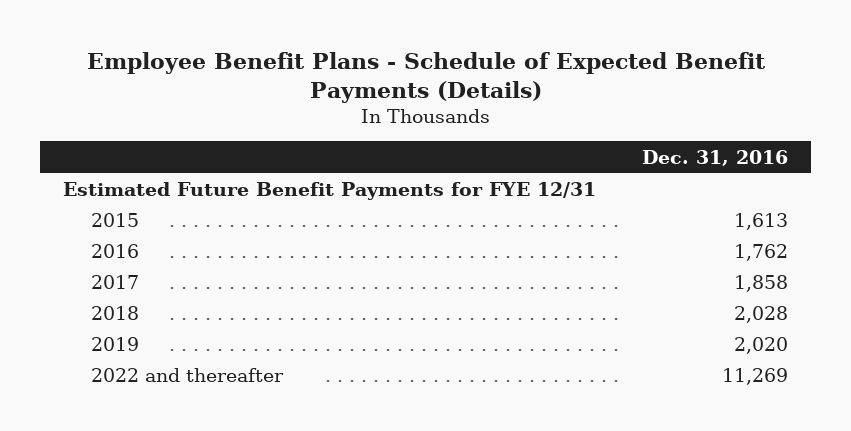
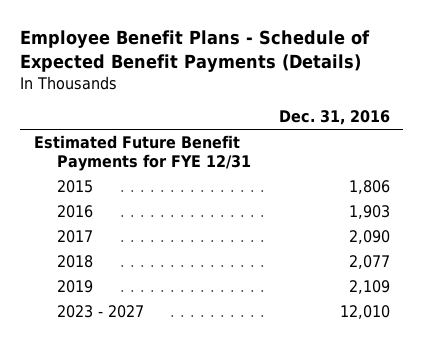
- 2015 | 1,613
- 2016 | 1,762
- 2017 | 1,858
- 2018 | 2,028
- 2019 | 2,020
- 2022 and thereafter | 11,269
+ 2015 | 1,806
+ 2016 | 1,903
+ 2017 | 2,090
+ 2018 | 2,077
+ 2019 | 2,109
+ 2023 - 2027 | 12,010

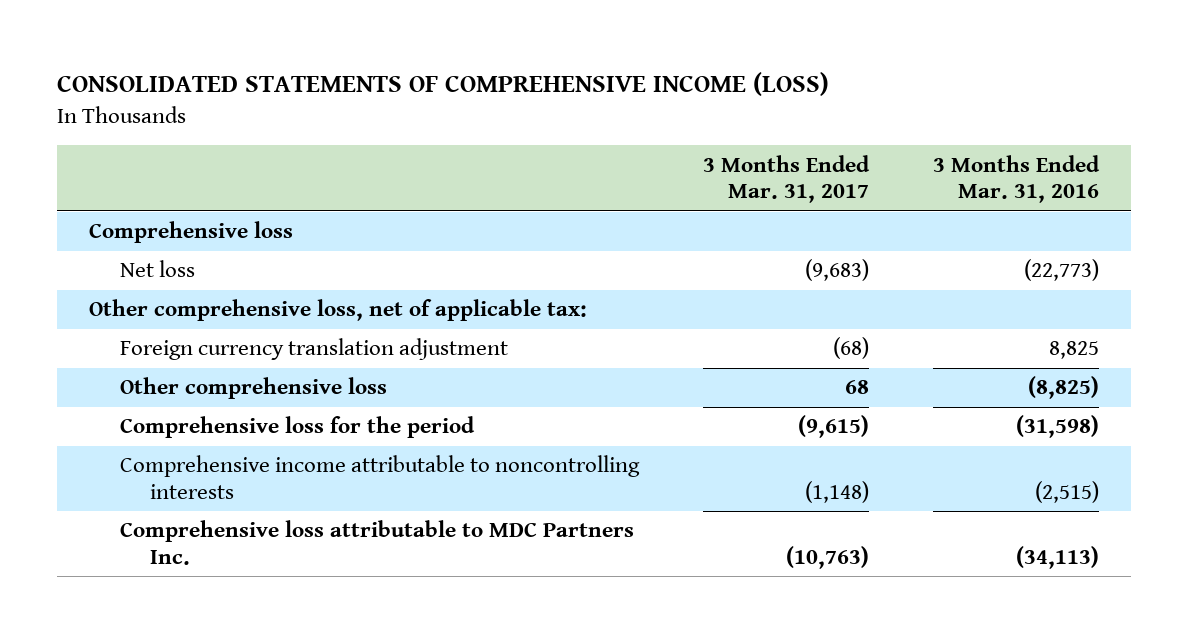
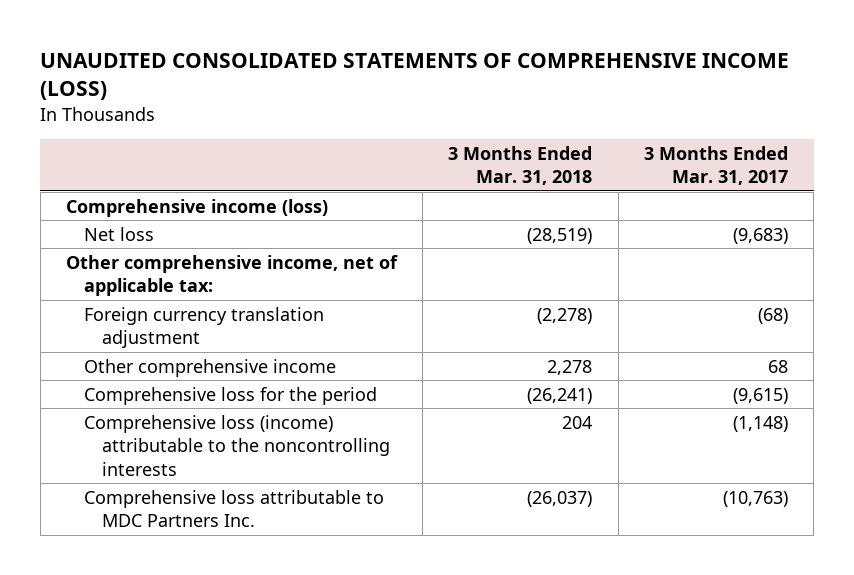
- CONSOLIDATED STATEMENTS OF COMPREHENSIVE INCOME (LOSS)
+ UNAUDITED CONSOLIDATED STATEMENTS OF COMPREHENSIVE INCOME (LOSS)
- | 3 Months Ended Mar. 31, 2017 | 3 Months Ended Mar. 31, 2016
+ | 3 Months Ended Mar. 31, 2018 | 3 Months Ended Mar. 31, 2017
- Comprehensive loss
+ Comprehensive income (loss)
- Other comprehensive loss, net of applicable tax:
+ Other comprehensive income, net of applicable tax:
- Other comprehensive loss | 68 | (8,825)
+ Other comprehensive income | 2,278 | 68
- Comprehensive income attributable to noncontrolling interests | (1,148) | (2,515)
+ Comprehensive loss (income) attributable to the noncontrolling interests | 204 | (1,148)

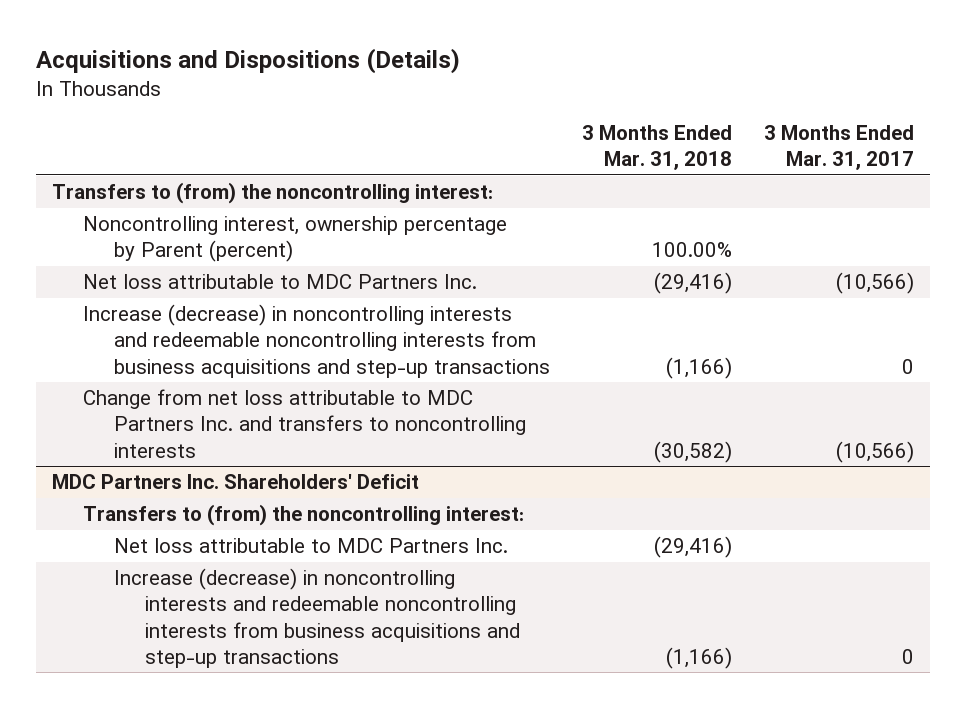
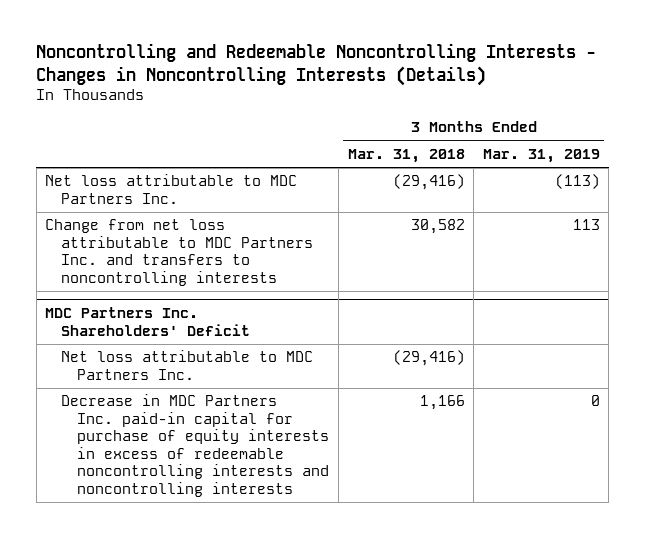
- Acquisitions and Dispositions (Details)
+ Noncontrolling and Redeemable Noncontrolling Interests - Changes in Noncontrolling Interests (Details)
- | 3 Months Ended Mar. 31, 2018 | 3 Months Ended Mar. 31, 2017
+ | 3 Months Ended Mar. 31, 2018 | 3 Months Ended Mar. 31, 2019
- Transfers to (from) the noncontrolling interest:
- Noncontrolling interest, ownership percentage by Parent (percent) | 100.00% |
- Increase (decrease) in noncontrolling interests and redeemable noncontrolling interests from business acquisitions and step-up transactions | (1,166) | 0
- Change from net loss attributable to MDC Partners Inc. and transfers to noncontrolling interests | (30,582) | (10,566)
+ Change from net loss attributable to MDC Partners Inc. and transfers to noncontrolling interests | 30,582 | 113
@ MDC Partners Inc. Shareholders' Deficit
- Transfers to (from) the noncontrolling interest:
- Increase (decrease) in noncontrolling interests and redeemable noncontrolling interests from business acquisitions and step-up transactions | (1,166) | 0
+ Decrease in MDC Partners Inc. paid-in capital for purchase of equity interests in excess of redeemable noncontrolling interests and noncontrolling interests | 1,166 | 0

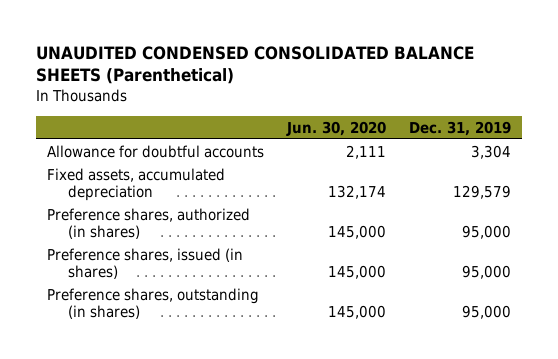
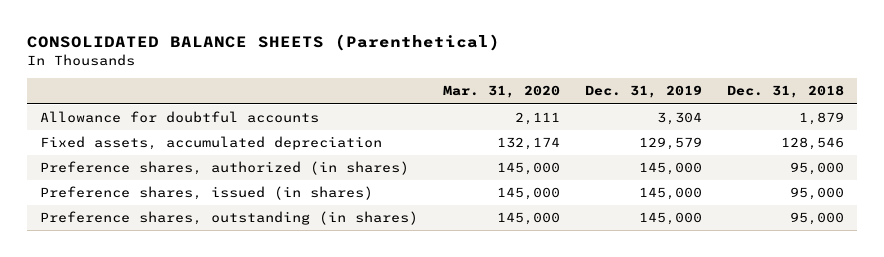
- UNAUDITED CONDENSED CONSOLIDATED BALANCE SHEETS (Parenthetical)
+ CONSOLIDATED BALANCE SHEETS (Parenthetical)
- | Jun. 30, 2020 | Dec. 31, 2019
+ | Mar. 31, 2020 | Dec. 31, 2019 | Dec. 31, 2018
- Preference shares, authorized (in shares) | 145,000 | 95,000
- Preference shares, issued (in shares) | 145,000 | 95,000
- Preference shares, outstanding (in shares) | 145,000 | 95,000
+ Preference shares, authorized (in shares) | 145,000 | 145,000 | 95,000
+ Preference shares, issued (in shares) | 145,000 | 145,000 | 95,000
+ Preference shares, outstanding (in shares) | 145,000 | 145,000 | 95,000

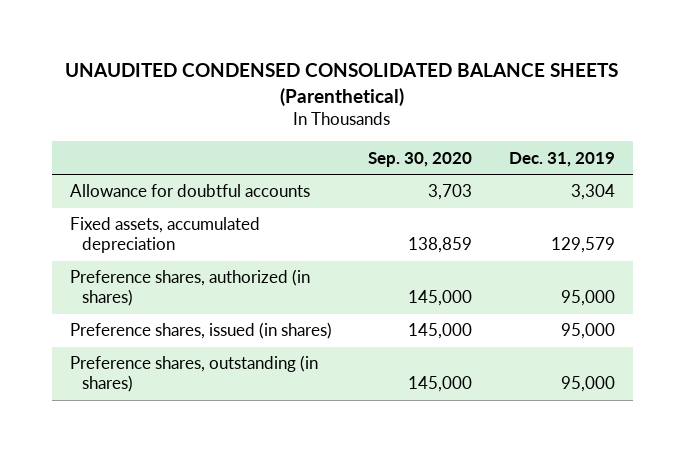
- CONSOLIDATED BALANCE SHEETS (Parenthetical)
+ UNAUDITED CONDENSED CONSOLIDATED BALANCE SHEETS (Parenthetical)
- | Mar. 31, 2020 | Dec. 31, 2019 | Dec. 31, 2018
+ | Sep. 30, 2020 | Dec. 31, 2019
- Preference shares, authorized (in shares) | 145,000 | 145,000 | 95,000
- Preference shares, issued (in shares) | 145,000 | 145,000 | 95,000
- Preference shares, outstanding (in shares) | 145,000 | 145,000 | 95,000
+ Preference shares, authorized (in shares) | 145,000 | 95,000
+ Preference shares, issued (in shares) | 145,000 | 95,000
+ Preference shares, outstanding (in shares) | 145,000 | 95,000

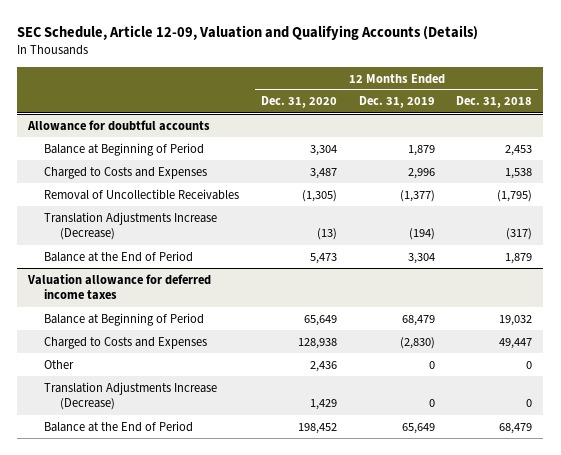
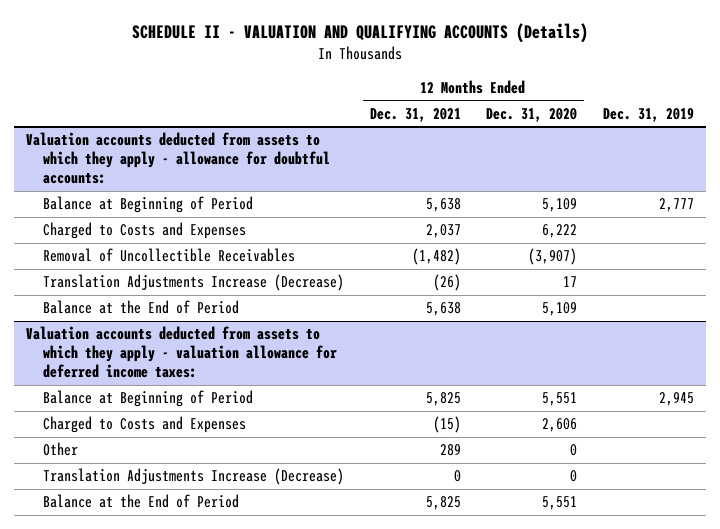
- SEC Schedule, Article 12-09, Valuation and Qualifying Accounts (Details)
+ SCHEDULE II - VALUATION AND QUALIFYING ACCOUNTS (Details)
- | 12 Months Ended Dec. 31, 2020 | 12 Months Ended Dec. 31, 2019 | 12 Months Ended Dec. 31, 2018
+ | 12 Months Ended Dec. 31, 2021 | 12 Months Ended Dec. 31, 2020 | Dec. 31, 2019
- Allowance for doubtful accounts
- Balance at Beginning of Period | 3,304 | 1,879 | 2,453
- Charged to Costs and Expenses | 3,487 | 2,996 | 1,538
- Removal of Uncollectible Receivables | (1,305) | (1,377) | (1,795)
- Translation Adjustments Increase (Decrease) | (13) | (194) | (317)
- Balance at the End of Period | 5,473 | 3,304 | 1,879
- Valuation allowance for deferred income taxes
- Balance at Beginning of Period | 65,649 | 68,479 | 19,032
- Charged to Costs and Expenses | 128,938 | (2,830) | 49,447
- Other | 2,436 | 0 | 0
- Translation Adjustments Increase (Decrease) | 1,429 | 0 | 0
- Balance at the End of Period | 198,452 | 65,649 | 68,479
+ Valuation accounts deducted from assets to which they apply - allowance for doubtful accounts:
+ Balance at Beginning of Period | 5,638 | 5,109 | 2,777
+ Charged to Costs and Expenses | 2,037 | 6,222 |
+ Removal of Uncollectible Receivables | (1,482) | (3,907) |
+ Translation Adjustments Increase (Decrease) | (26) | 17 |
+ Balance at the End of Period | 5,638 | 5,109 |
+ Valuation accounts deducted from assets to which they apply - valuation allowance for deferred income taxes:
+ Balance at Beginning of Period | 5,825 | 5,551 | 2,945
+ Charged to Costs and Expenses | (15) | 2,606 |
+ Other | 289 | 0 |
+ Translation Adjustments Increase (Decrease) | 0 | 0 |
+ Balance at the End of Period | 5,825 | 5,551 |

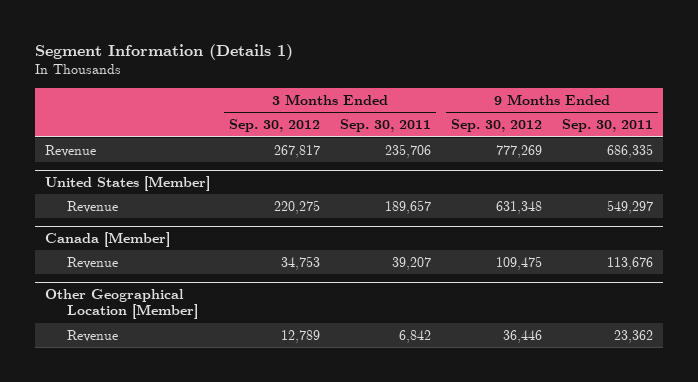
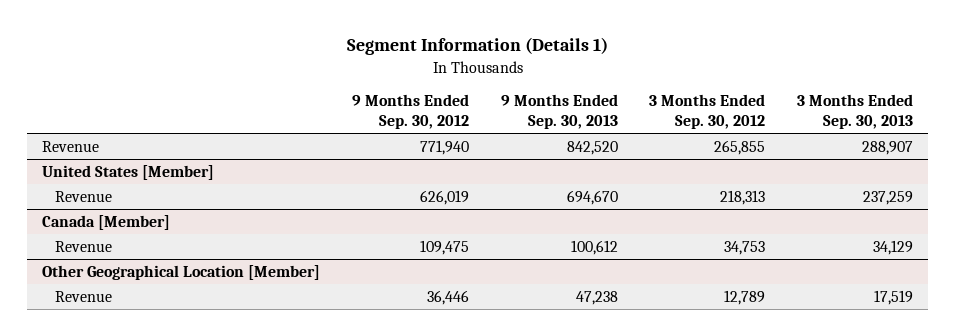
- | 3 Months Ended Sep. 30, 2012 | 3 Months Ended Sep. 30, 2011 | 9 Months Ended Sep. 30, 2012 | 9 Months Ended Sep. 30, 2011
+ | 9 Months Ended Sep. 30, 2012 | 9 Months Ended Sep. 30, 2013 | 3 Months Ended Sep. 30, 2012 | 3 Months Ended Sep. 30, 2013
- Revenue | 267,817 | 235,706 | 777,269 | 686,335
+ Revenue | 771,940 | 842,520 | 265,855 | 288,907
@ United States [Member]
- Revenue | 220,275 | 189,657 | 631,348 | 549,297
+ Revenue | 626,019 | 694,670 | 218,313 | 237,259

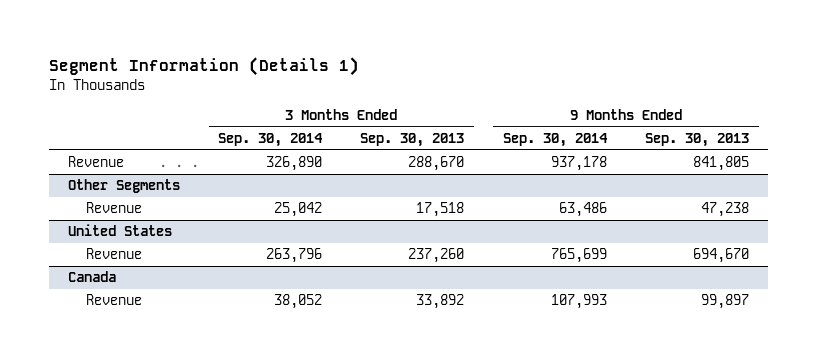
- | 9 Months Ended Sep. 30, 2012 | 9 Months Ended Sep. 30, 2013 | 3 Months Ended Sep. 30, 2012 | 3 Months Ended Sep. 30, 2013
+ | 3 Months Ended Sep. 30, 2014 | 3 Months Ended Sep. 30, 2013 | 9 Months Ended Sep. 30, 2014 | 9 Months Ended Sep. 30, 2013
- Revenue | 771,940 | 842,520 | 265,855 | 288,907
- United States [Member]
- Revenue | 626,019 | 694,670 | 218,313 | 237,259
- Canada [Member]
- Revenue | 109,475 | 100,612 | 34,753 | 34,129
- Other Geographical Location [Member]
- Revenue | 36,446 | 47,238 | 12,789 | 17,519
+ Revenue | 326,890 | 288,670 | 937,178 | 841,805
+ Other Segments
+ Revenue | 25,042 | 17,518 | 63,486 | 47,238
+ United States
+ Revenue | 263,796 | 237,260 | 765,699 | 694,670
+ Canada
+ Revenue | 38,052 | 33,892 | 107,993 | 99,897

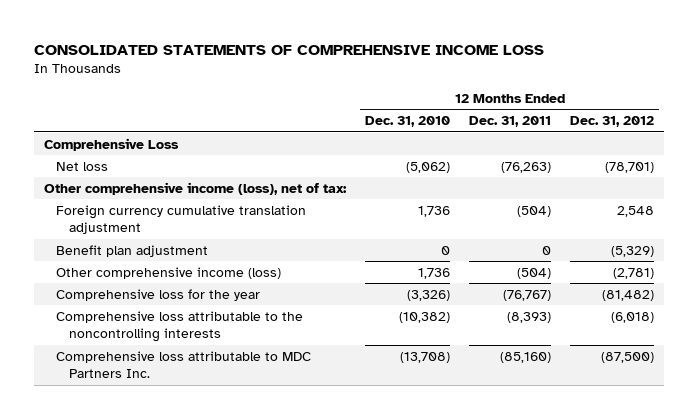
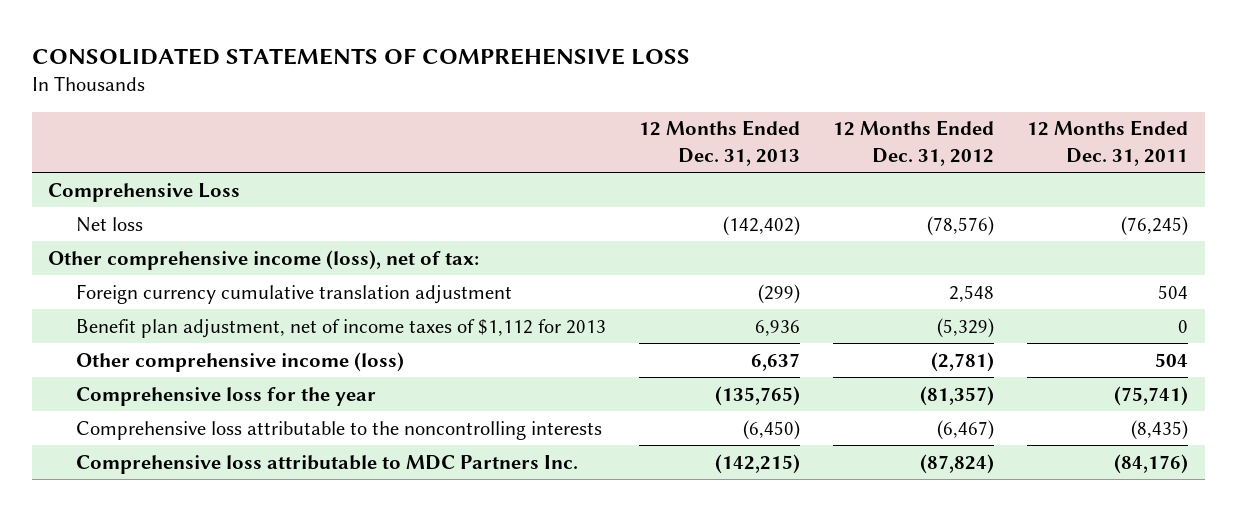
- CONSOLIDATED STATEMENTS OF COMPREHENSIVE INCOME LOSS
+ CONSOLIDATED STATEMENTS OF COMPREHENSIVE LOSS
- | 12 Months Ended Dec. 31, 2010 | 12 Months Ended Dec. 31, 2011 | 12 Months Ended Dec. 31, 2012
+ | 12 Months Ended Dec. 31, 2013 | 12 Months Ended Dec. 31, 2012 | 12 Months Ended Dec. 31, 2011
- Net loss | (5,062) | (76,263) | (78,701)
+ Net loss | (142,402) | (78,576) | (76,245)
- Foreign currency cumulative translation adjustment | 1,736 | (504) | 2,548
- Benefit plan adjustment | 0 | 0 | (5,329)
- Other comprehensive income (loss) | 1,736 | (504) | (2,781)
- Comprehensive loss for the year | (3,326) | (76,767) | (81,482)
- Comprehensive loss attributable to the noncontrolling interests | (10,382) | (8,393) | (6,018)
- Comprehensive loss attributable to MDC Partners Inc. | (13,708) | (85,160) | (87,500)
+ Foreign currency cumulative translation adjustment | (299) | 2,548 | 504
+ Benefit plan adjustment, net of income taxes of $1,112 for 2013 | 6,936 | (5,329) | 0
+ Other comprehensive income (loss) | 6,637 | (2,781) | 504
+ Comprehensive loss for the year | (135,765) | (81,357) | (75,741)
+ Comprehensive loss attributable to the noncontrolling interests | (6,450) | (6,467) | (8,435)
+ Comprehensive loss attributable to MDC Partners Inc. | (142,215) | (87,824) | (84,176)

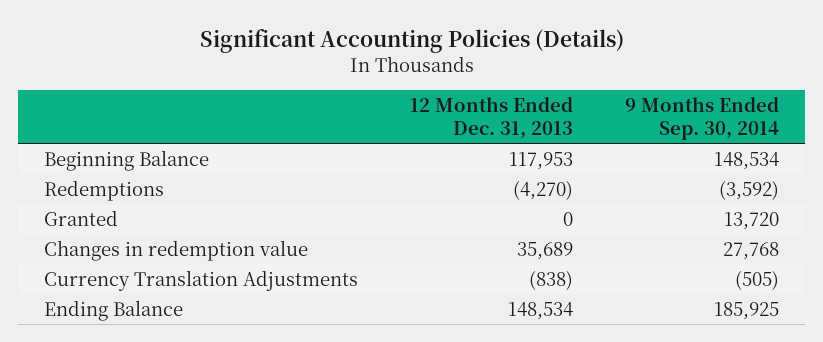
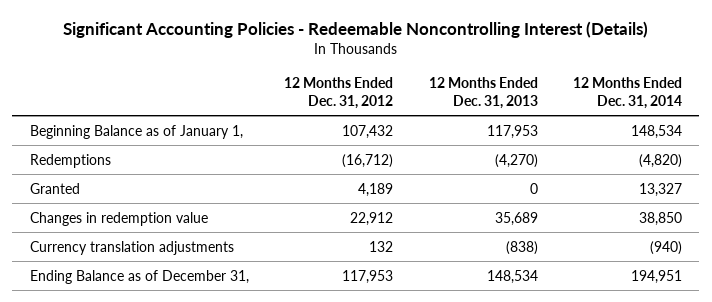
- Significant Accounting Policies (Details)
+ Significant Accounting Policies - Redeemable Noncontrolling Interest (Details)
- | 12 Months Ended Dec. 31, 2013 | 9 Months Ended Sep. 30, 2014
+ | 12 Months Ended Dec. 31, 2012 | 12 Months Ended Dec. 31, 2013 | 12 Months Ended Dec. 31, 2014
- Beginning Balance | 117,953 | 148,534
+ Beginning Balance as of January 1, | 107,432 | 117,953 | 148,534
- Currency Translation Adjustments | (838) | (505)
- Ending Balance | 148,534 | 185,925
+ Currency translation adjustments | 132 | (838) | (940)
+ Ending Balance as of December 31, | 117,953 | 148,534 | 194,951

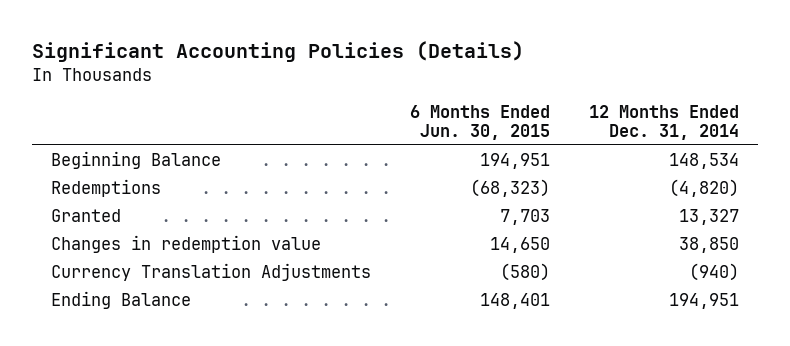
- Significant Accounting Policies - Redeemable Noncontrolling Interest (Details)
+ Significant Accounting Policies (Details)
- | 12 Months Ended Dec. 31, 2012 | 12 Months Ended Dec. 31, 2013 | 12 Months Ended Dec. 31, 2014
+ | 6 Months Ended Jun. 30, 2015 | 12 Months Ended Dec. 31, 2014
- Beginning Balance as of January 1, | 107,432 | 117,953 | 148,534
+ Beginning Balance | 194,951 | 148,534
- Currency translation adjustments | 132 | (838) | (940)
- Ending Balance as of December 31, | 117,953 | 148,534 | 194,951
+ Currency Translation Adjustments | (580) | (940)
+ Ending Balance | 148,401 | 194,951

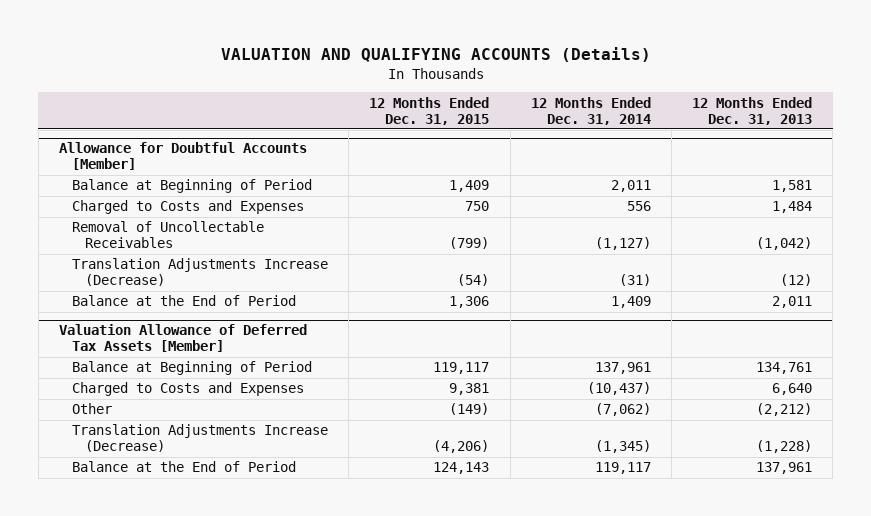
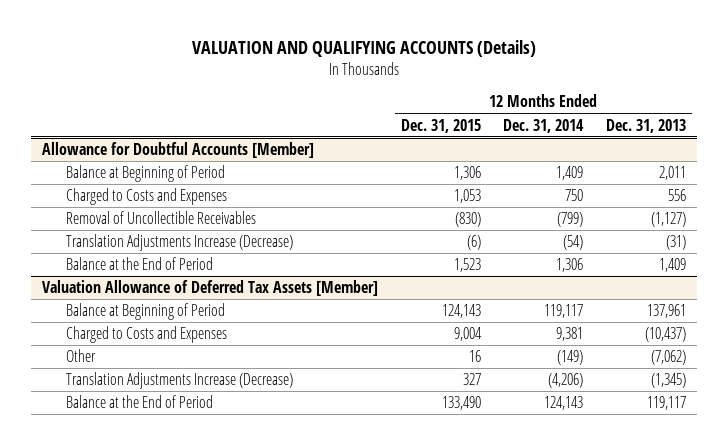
@ Allowance for Doubtful Accounts [Member]
- Balance at Beginning of Period | 1,409 | 2,011 | 1,581
- Charged to Costs and Expenses | 750 | 556 | 1,484
- Removal of Uncollectable Receivables | (799) | (1,127) | (1,042)
- Translation Adjustments Increase (Decrease) | (54) | (31) | (12)
- Balance at the End of Period | 1,306 | 1,409 | 2,011
+ Balance at Beginning of Period | 1,306 | 1,409 | 2,011
+ Charged to Costs and Expenses | 1,053 | 750 | 556
+ Removal of Uncollectible Receivables | (830) | (799) | (1,127)
+ Translation Adjustments Increase (Decrease) | (6) | (54) | (31)
+ Balance at the End of Period | 1,523 | 1,306 | 1,409
@ Valuation Allowance of Deferred Tax Assets [Member]
- Balance at Beginning of Period | 119,117 | 137,961 | 134,761
- Charged to Costs and Expenses | 9,381 | (10,437) | 6,640
- Other | (149) | (7,062) | (2,212)
- Translation Adjustments Increase (Decrease) | (4,206) | (1,345) | (1,228)
- Balance at the End of Period | 124,143 | 119,117 | 137,961
+ Balance at Beginning of Period | 124,143 | 119,117 | 137,961
+ Charged to Costs and Expenses | 9,004 | 9,381 | (10,437)
+ Other | 16 | (149) | (7,062)
+ Translation Adjustments Increase (Decrease) | 327 | (4,206) | (1,345)
+ Balance at the End of Period | 133,490 | 124,143 | 119,117

